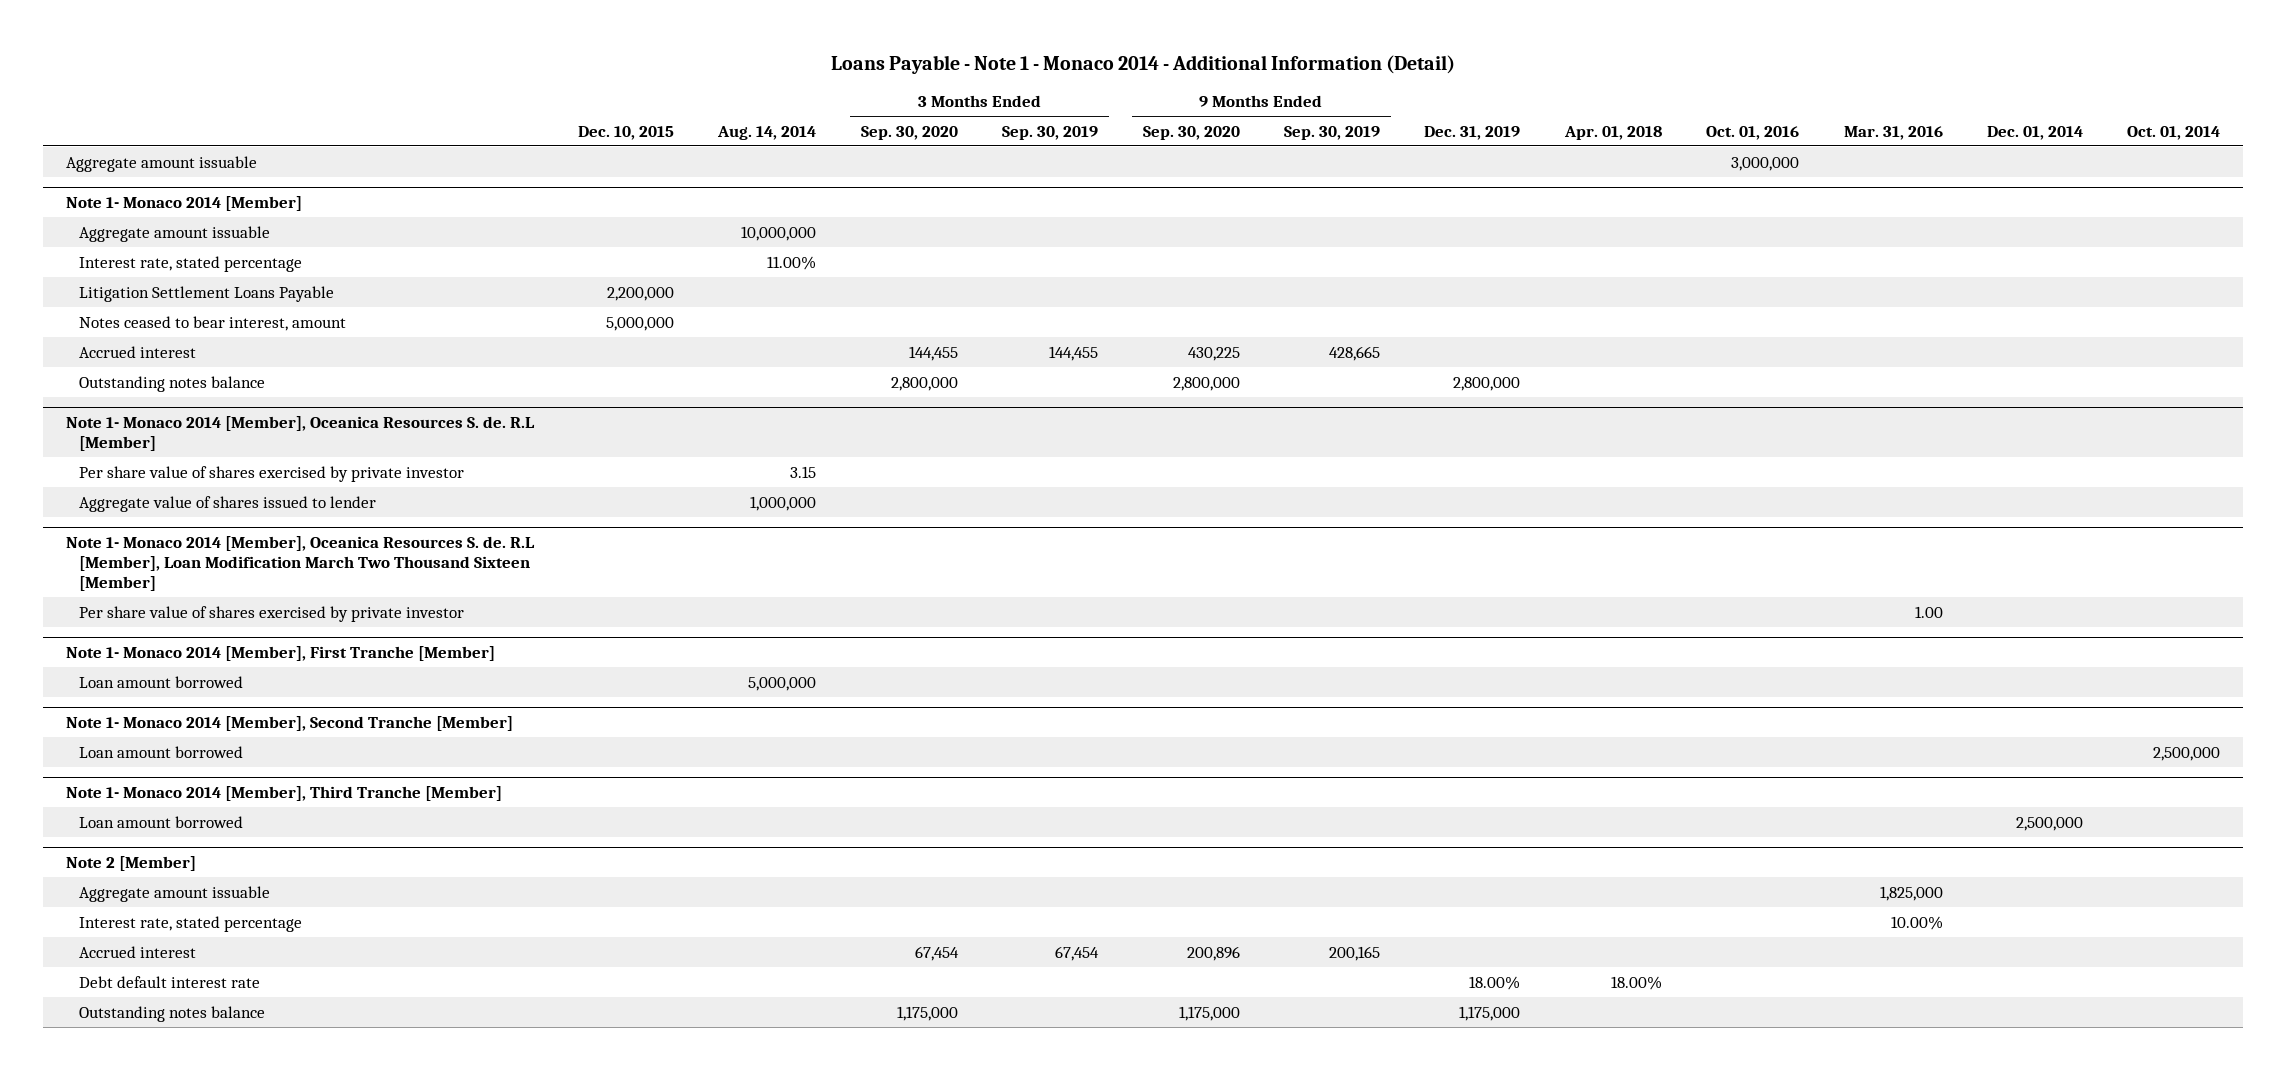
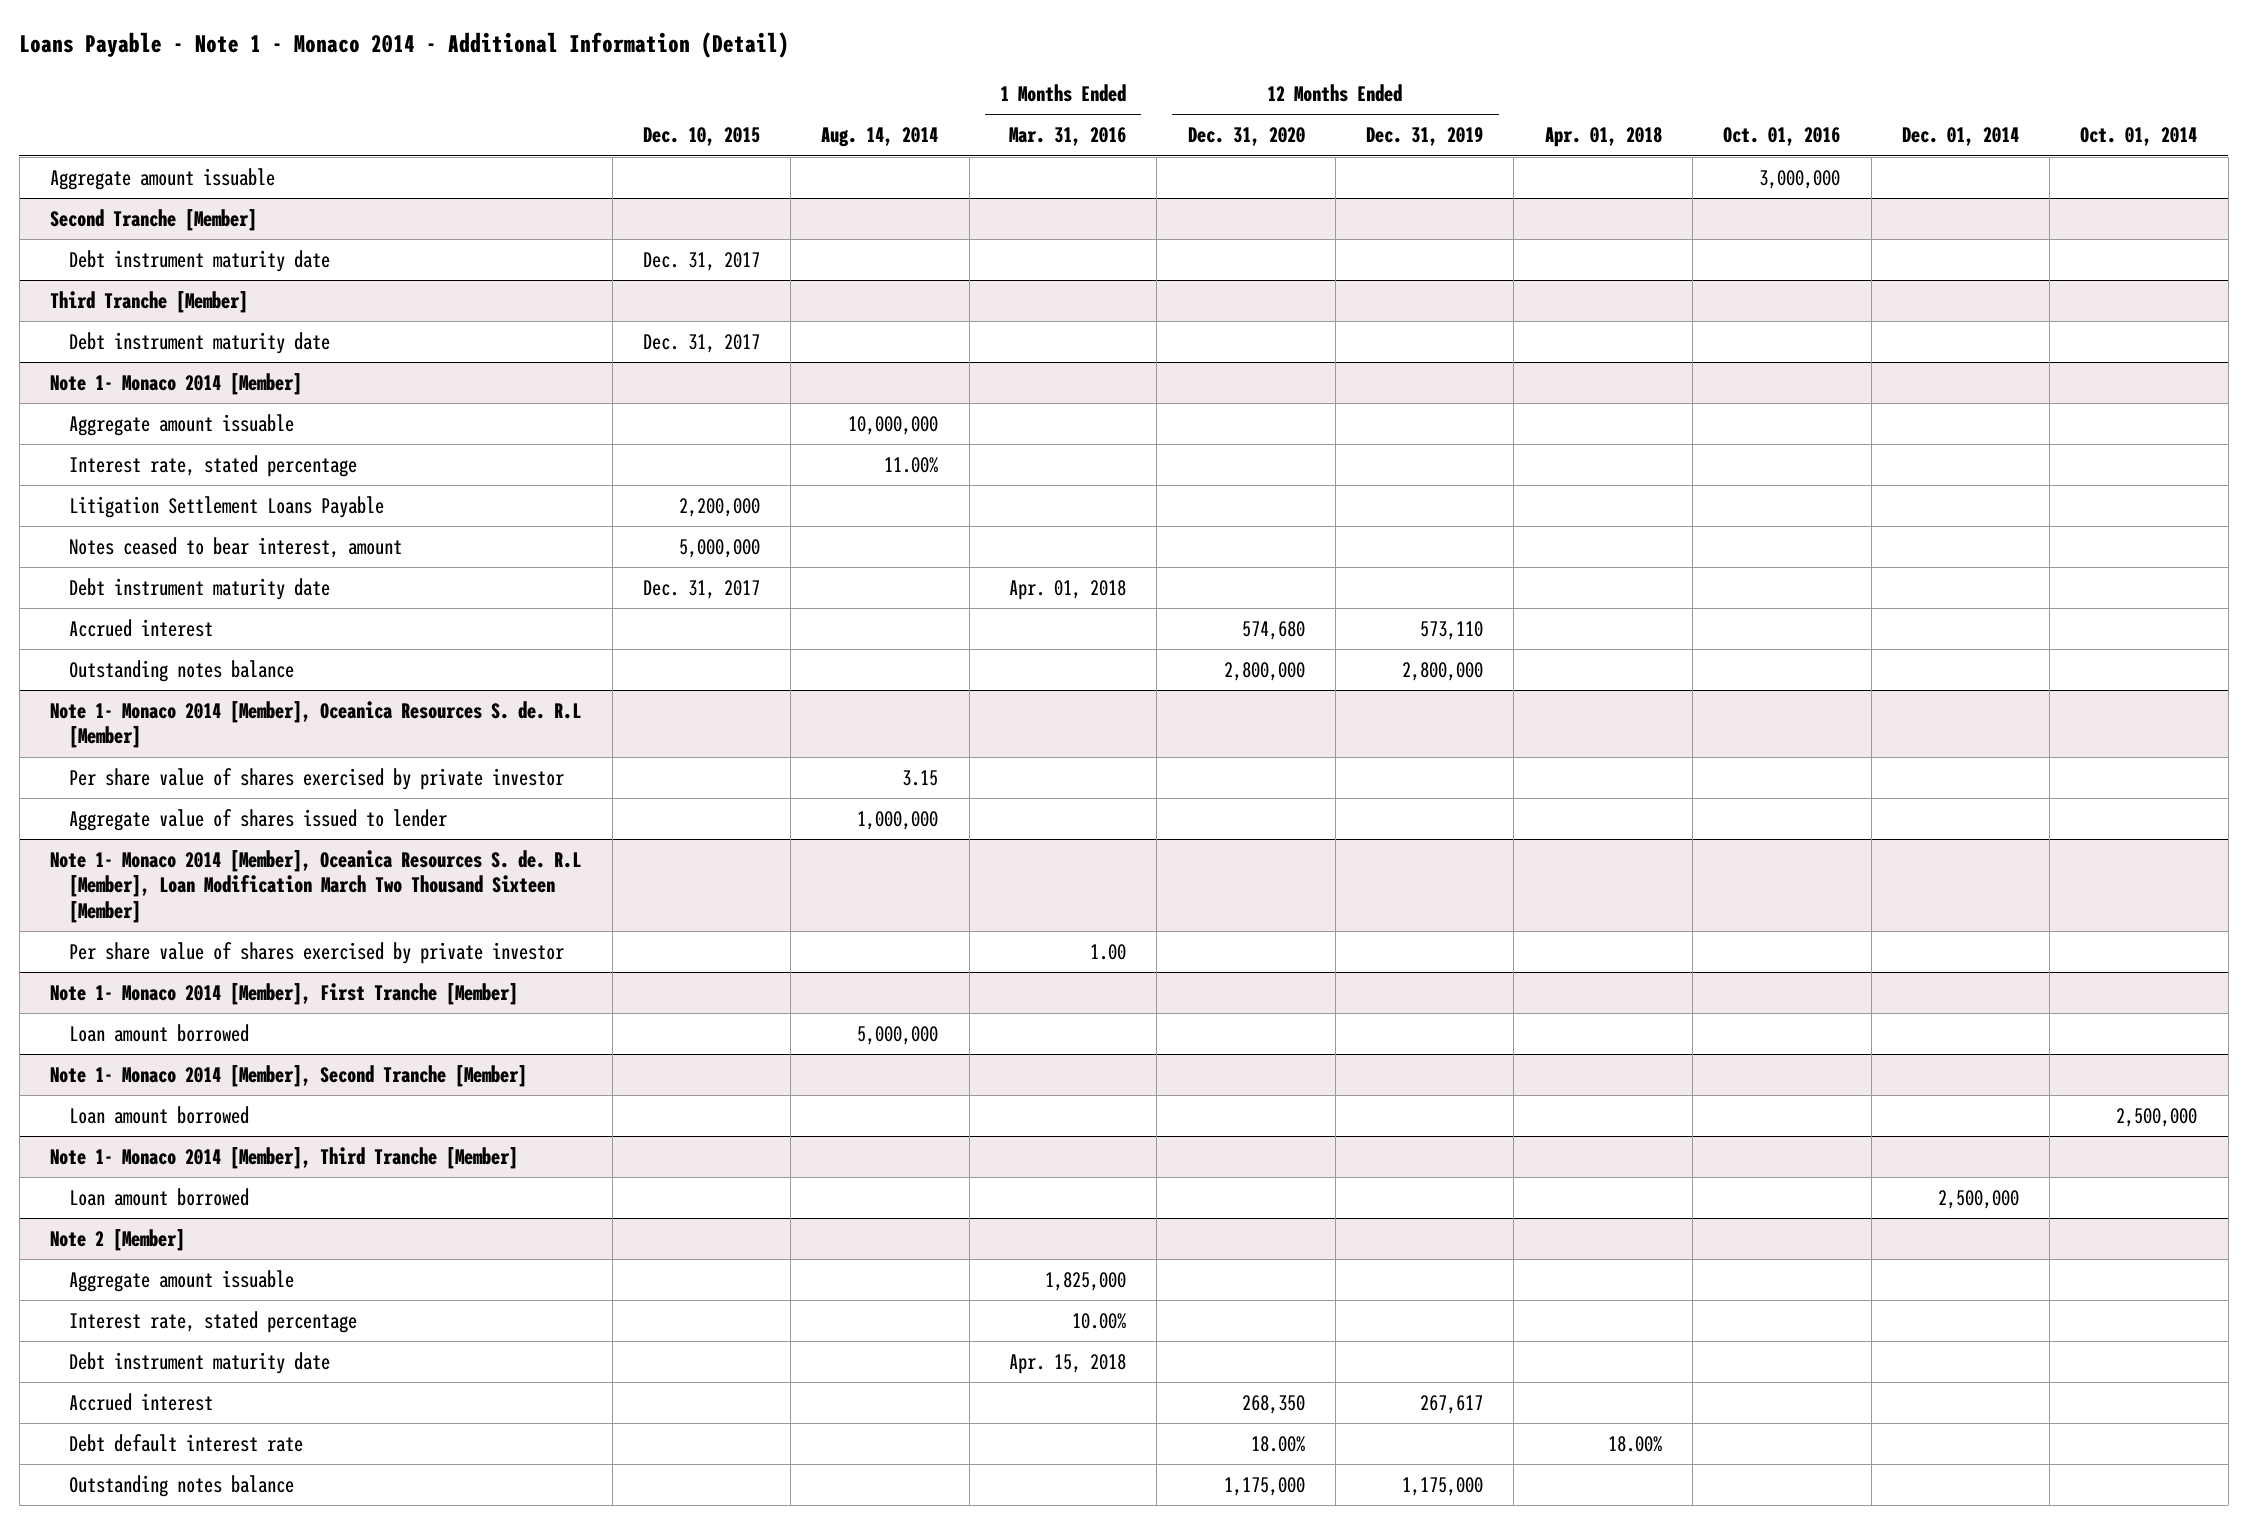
- | Dec. 10, 2015 | Aug. 14, 2014 | 3 Months Ended Sep. 30, 2020 | 3 Months Ended Sep. 30, 2019 | 9 Months Ended Sep. 30, 2020 | 9 Months Ended Sep. 30, 2019 | Dec. 31, 2019 | Apr. 01, 2018 | Oct. 01, 2016 | Mar. 31, 2016 | Dec. 01, 2014 | Oct. 01, 2014
+ | Dec. 10, 2015 | Aug. 14, 2014 | 1 Months Ended Mar. 31, 2016 | 12 Months Ended Dec. 31, 2020 | 12 Months Ended Dec. 31, 2019 | Apr. 01, 2018 | Oct. 01, 2016 | Dec. 01, 2014 | Oct. 01, 2014
+ Second Tranche [Member]
+ Debt instrument maturity date | Dec. 31, 2017 | | | | | | | |
+ Third Tranche [Member]
+ Debt instrument maturity date | Dec. 31, 2017 | | | | | | | |
@ Note 1- Monaco 2014 [Member]
+ Debt instrument maturity date | Dec. 31, 2017 | | Apr. 01, 2018 | | | | | |
@ Note 2 [Member]
+ Debt instrument maturity date | | | Apr. 15, 2018 | | | | | |

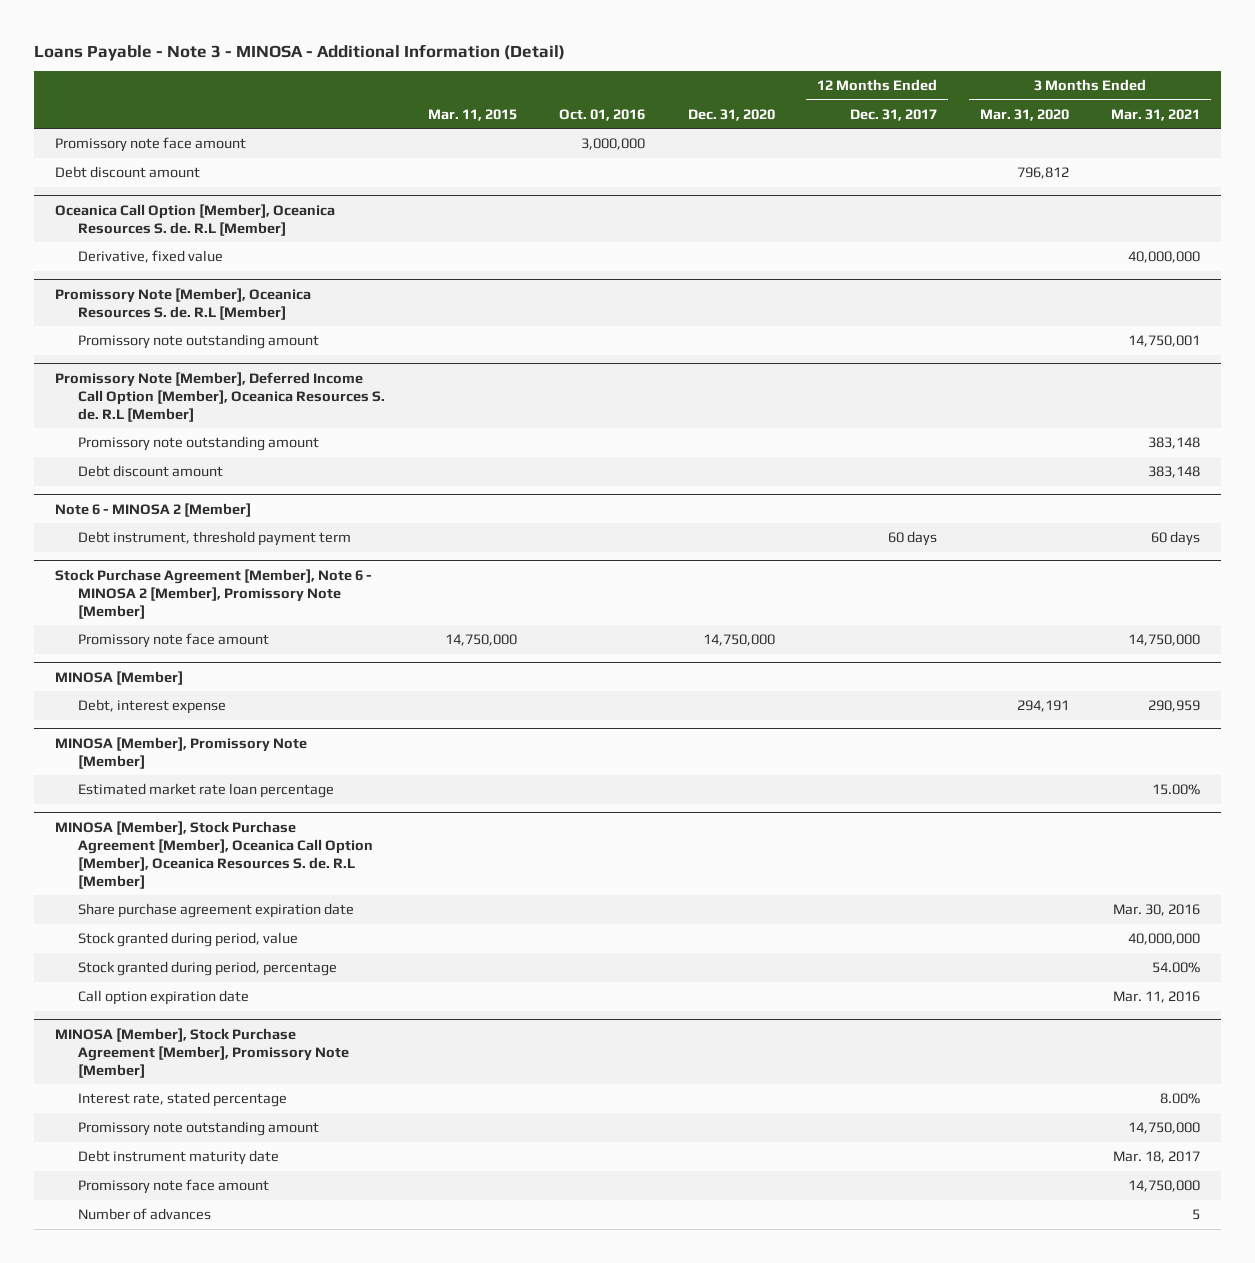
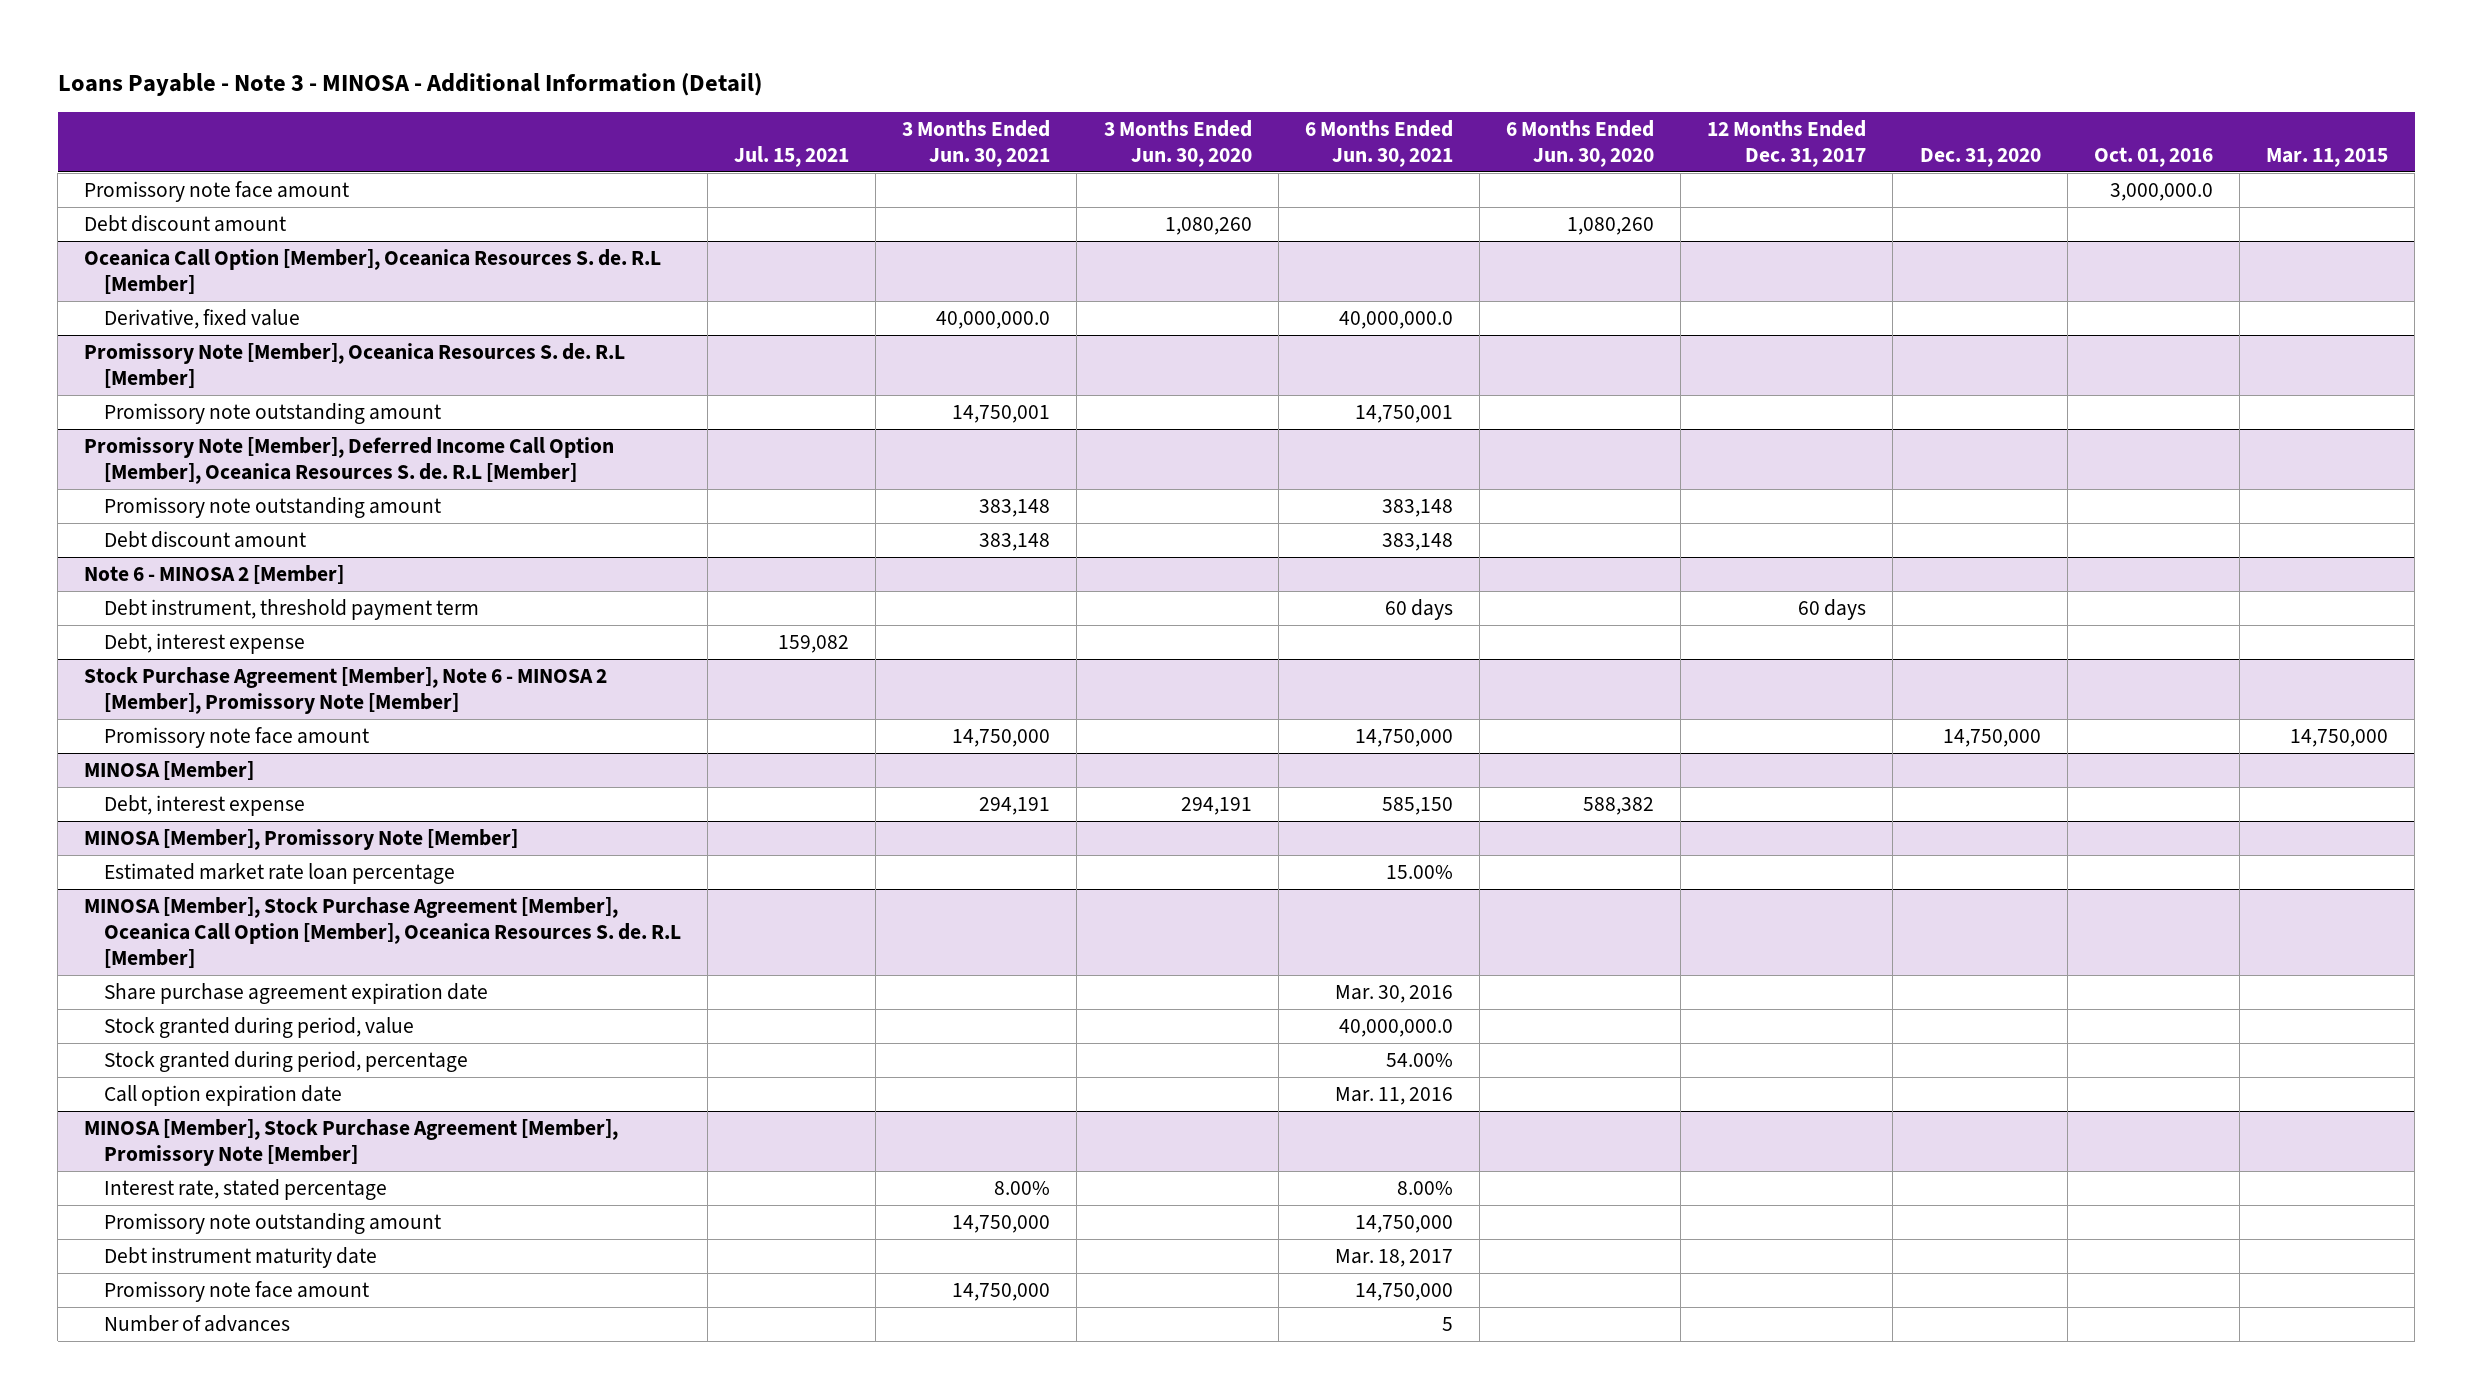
- | Mar. 11, 2015 | Oct. 01, 2016 | Dec. 31, 2020 | 12 Months Ended Dec. 31, 2017 | 3 Months Ended Mar. 31, 2020 | 3 Months Ended Mar. 31, 2021
+ | Jul. 15, 2021 | 3 Months Ended Jun. 30, 2021 | 3 Months Ended Jun. 30, 2020 | 6 Months Ended Jun. 30, 2021 | 6 Months Ended Jun. 30, 2020 | 12 Months Ended Dec. 31, 2017 | Dec. 31, 2020 | Oct. 01, 2016 | Mar. 11, 2015
- Promissory note face amount | | 3,000,000 | | | |
+ Promissory note face amount | | | | | | | | 3,000,000.0 |
@ Note 6 - MINOSA 2 [Member]
+ Debt, interest expense | 159,082 | | | | | | | |

